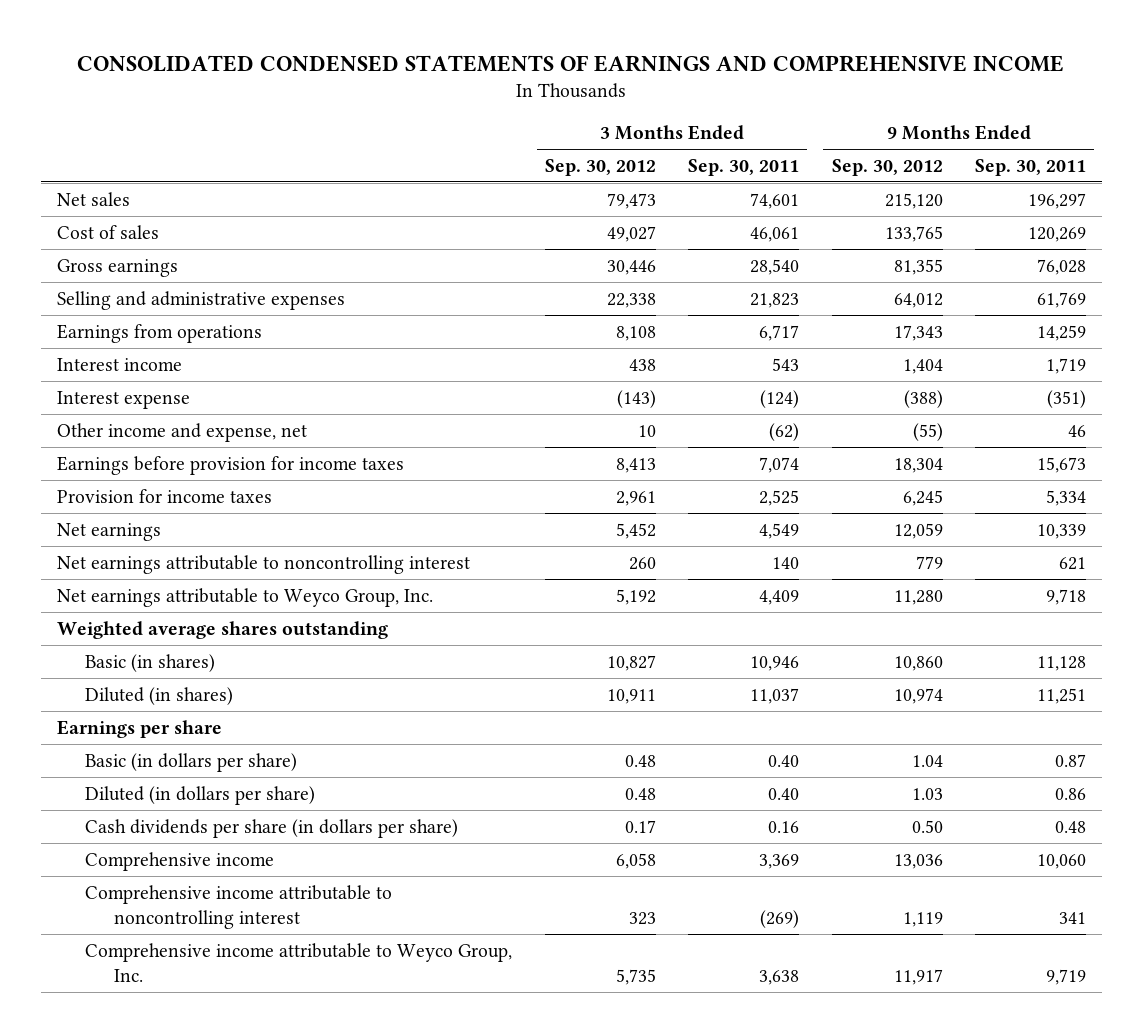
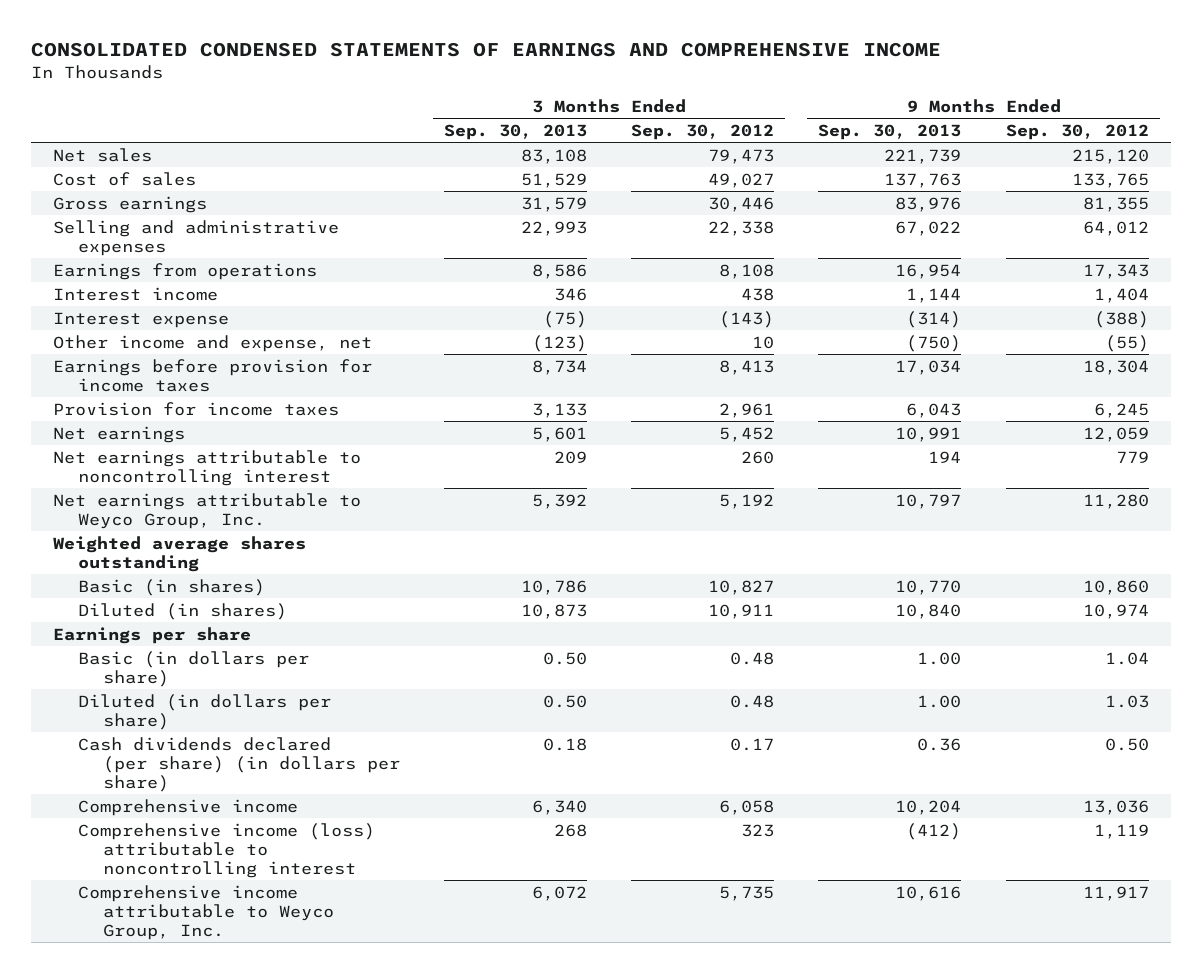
- | 3 Months Ended Sep. 30, 2012 | 3 Months Ended Sep. 30, 2011 | 9 Months Ended Sep. 30, 2012 | 9 Months Ended Sep. 30, 2011
+ | 3 Months Ended Sep. 30, 2013 | 3 Months Ended Sep. 30, 2012 | 9 Months Ended Sep. 30, 2013 | 9 Months Ended Sep. 30, 2012
- Cash dividends per share (in dollars per share) | 0.17 | 0.16 | 0.50 | 0.48
+ Cash dividends declared (per share) (in dollars per share) | 0.18 | 0.17 | 0.36 | 0.50
- Comprehensive income attributable to noncontrolling interest | 323 | (269) | 1,119 | 341
+ Comprehensive income (loss) attributable to noncontrolling interest | 268 | 323 | (412) | 1,119

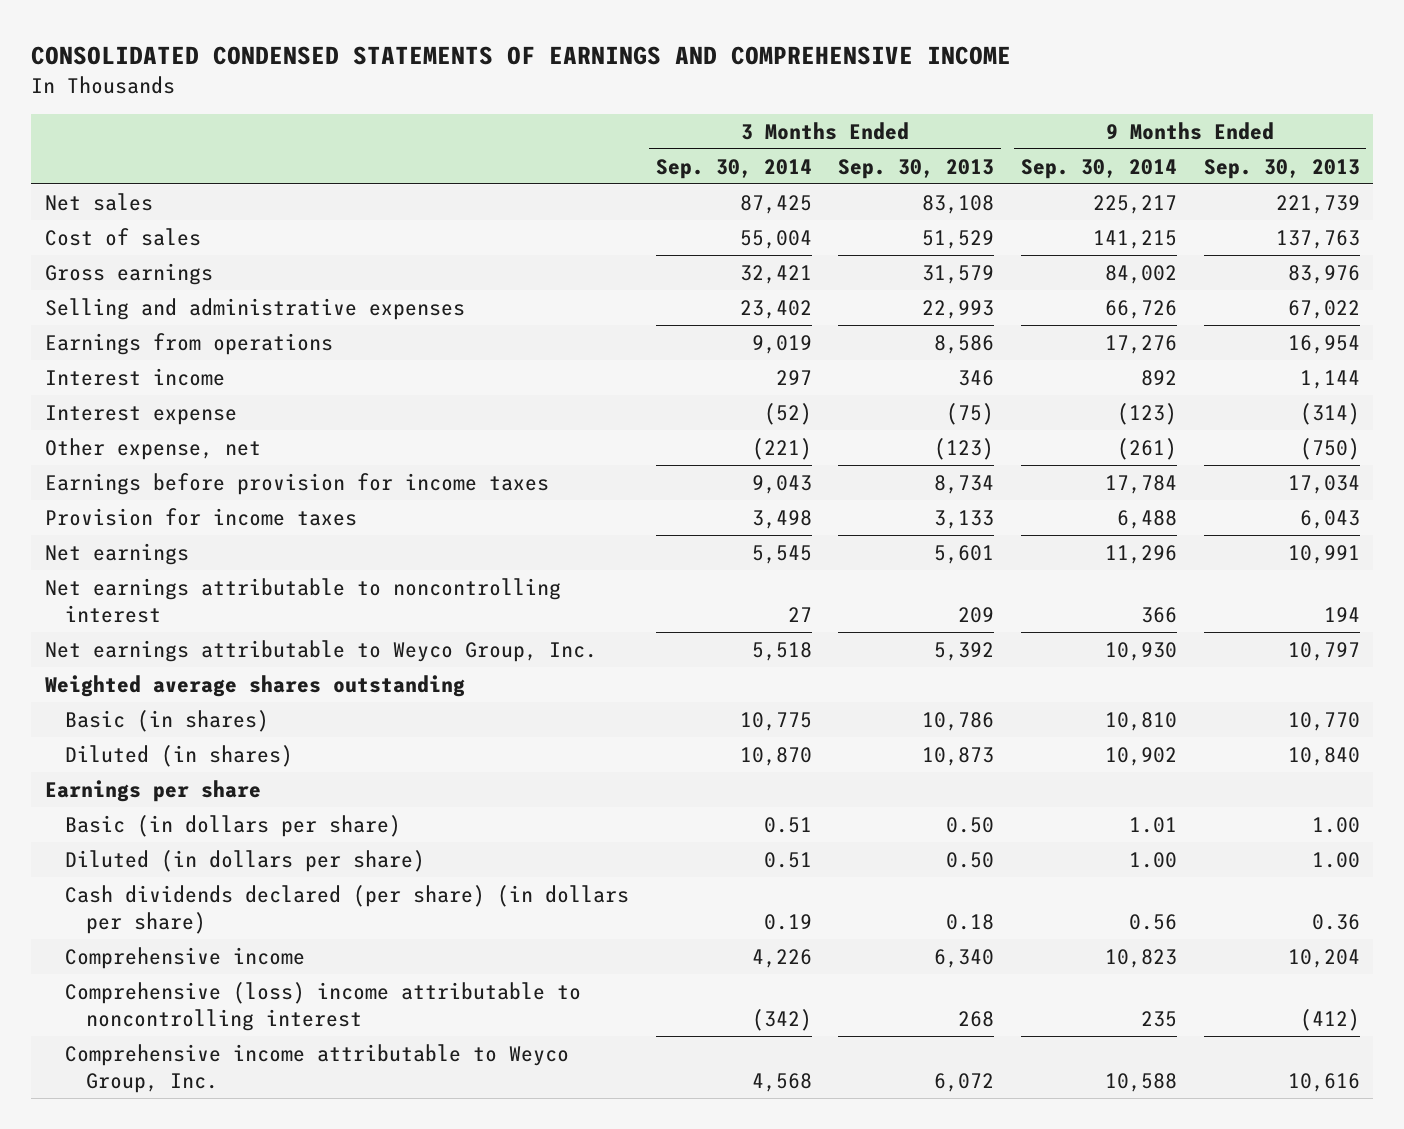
- | 3 Months Ended Sep. 30, 2013 | 3 Months Ended Sep. 30, 2012 | 9 Months Ended Sep. 30, 2013 | 9 Months Ended Sep. 30, 2012
+ | 3 Months Ended Sep. 30, 2014 | 3 Months Ended Sep. 30, 2013 | 9 Months Ended Sep. 30, 2014 | 9 Months Ended Sep. 30, 2013
- Other income and expense, net | (123) | 10 | (750) | (55)
+ Other expense, net | (221) | (123) | (261) | (750)
- Comprehensive income (loss) attributable to noncontrolling interest | 268 | 323 | (412) | 1,119
+ Comprehensive (loss) income attributable to noncontrolling interest | (342) | 268 | 235 | (412)

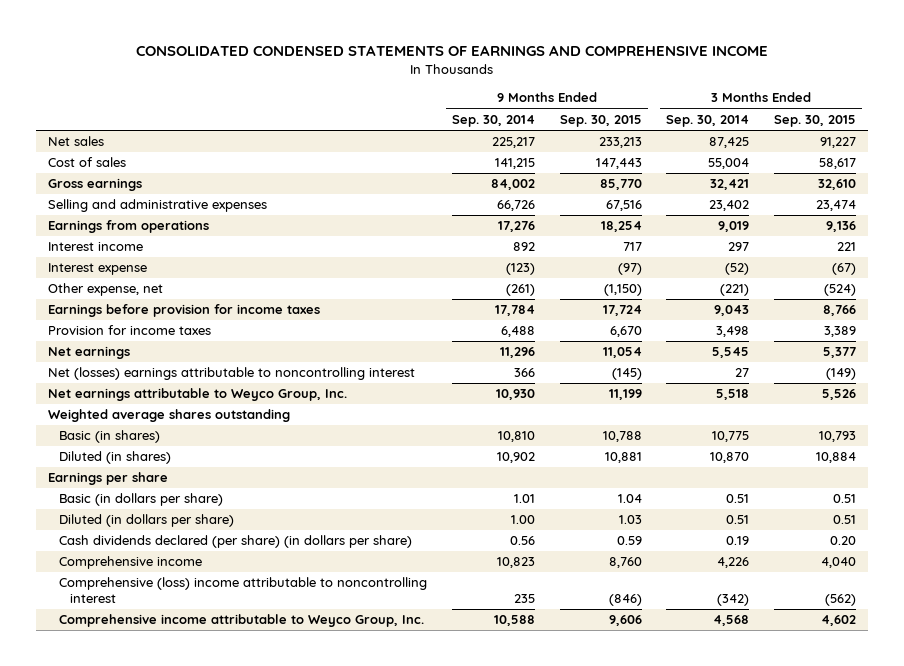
- | 3 Months Ended Sep. 30, 2014 | 3 Months Ended Sep. 30, 2013 | 9 Months Ended Sep. 30, 2014 | 9 Months Ended Sep. 30, 2013
+ | 9 Months Ended Sep. 30, 2014 | 9 Months Ended Sep. 30, 2015 | 3 Months Ended Sep. 30, 2014 | 3 Months Ended Sep. 30, 2015
- Net earnings attributable to noncontrolling interest | 27 | 209 | 366 | 194
+ Net (losses) earnings attributable to noncontrolling interest | 366 | (145) | 27 | (149)

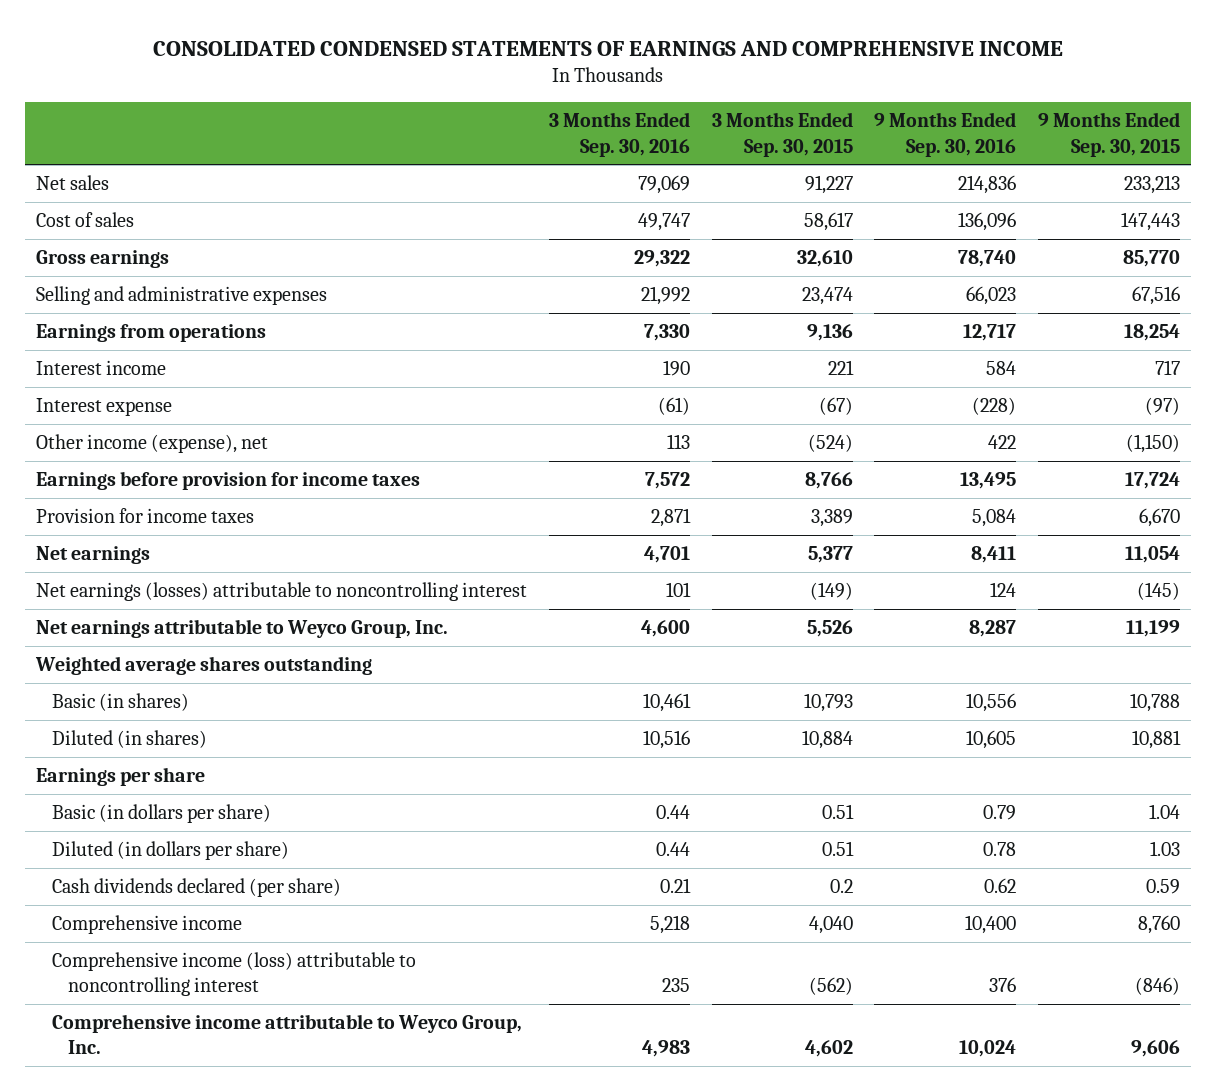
- | 9 Months Ended Sep. 30, 2014 | 9 Months Ended Sep. 30, 2015 | 3 Months Ended Sep. 30, 2014 | 3 Months Ended Sep. 30, 2015
+ | 3 Months Ended Sep. 30, 2016 | 3 Months Ended Sep. 30, 2015 | 9 Months Ended Sep. 30, 2016 | 9 Months Ended Sep. 30, 2015
- Other expense, net | (261) | (1,150) | (221) | (524)
+ Other income (expense), net | 113 | (524) | 422 | (1,150)
- Net (losses) earnings attributable to noncontrolling interest | 366 | (145) | 27 | (149)
+ Net earnings (losses) attributable to noncontrolling interest | 101 | (149) | 124 | (145)
- Cash dividends declared (per share) (in dollars per share) | 0.56 | 0.59 | 0.19 | 0.20
+ Cash dividends declared (per share) | 0.21 | 0.2 | 0.62 | 0.59
- Comprehensive (loss) income attributable to noncontrolling interest | 235 | (846) | (342) | (562)
+ Comprehensive income (loss) attributable to noncontrolling interest | 235 | (562) | 376 | (846)

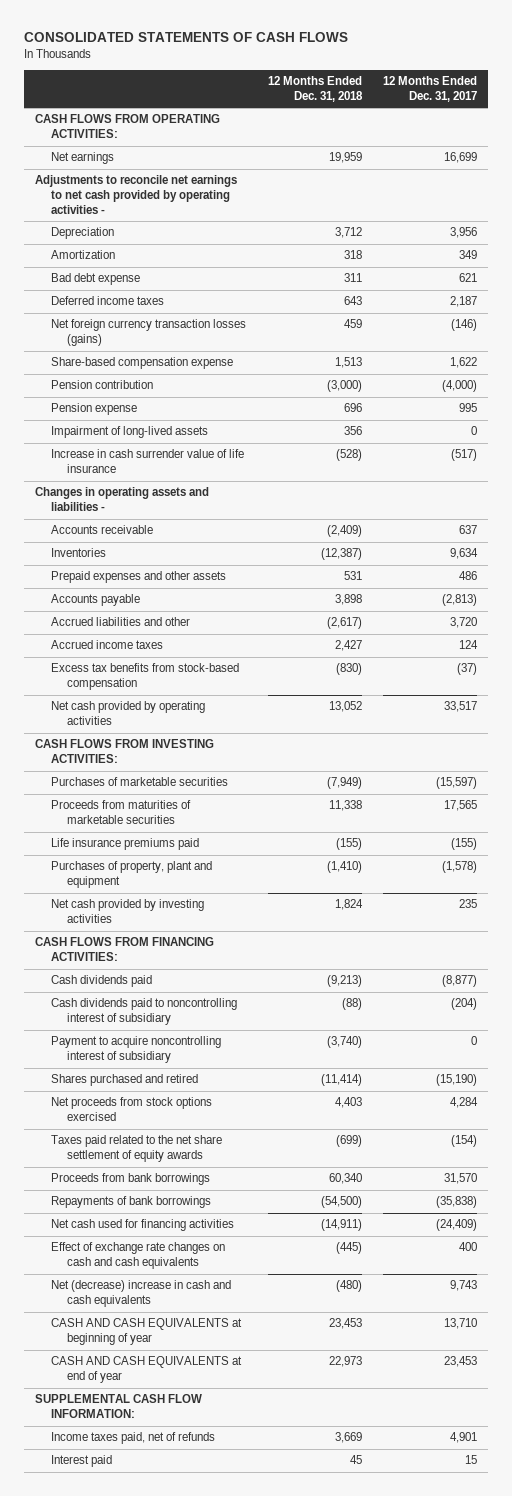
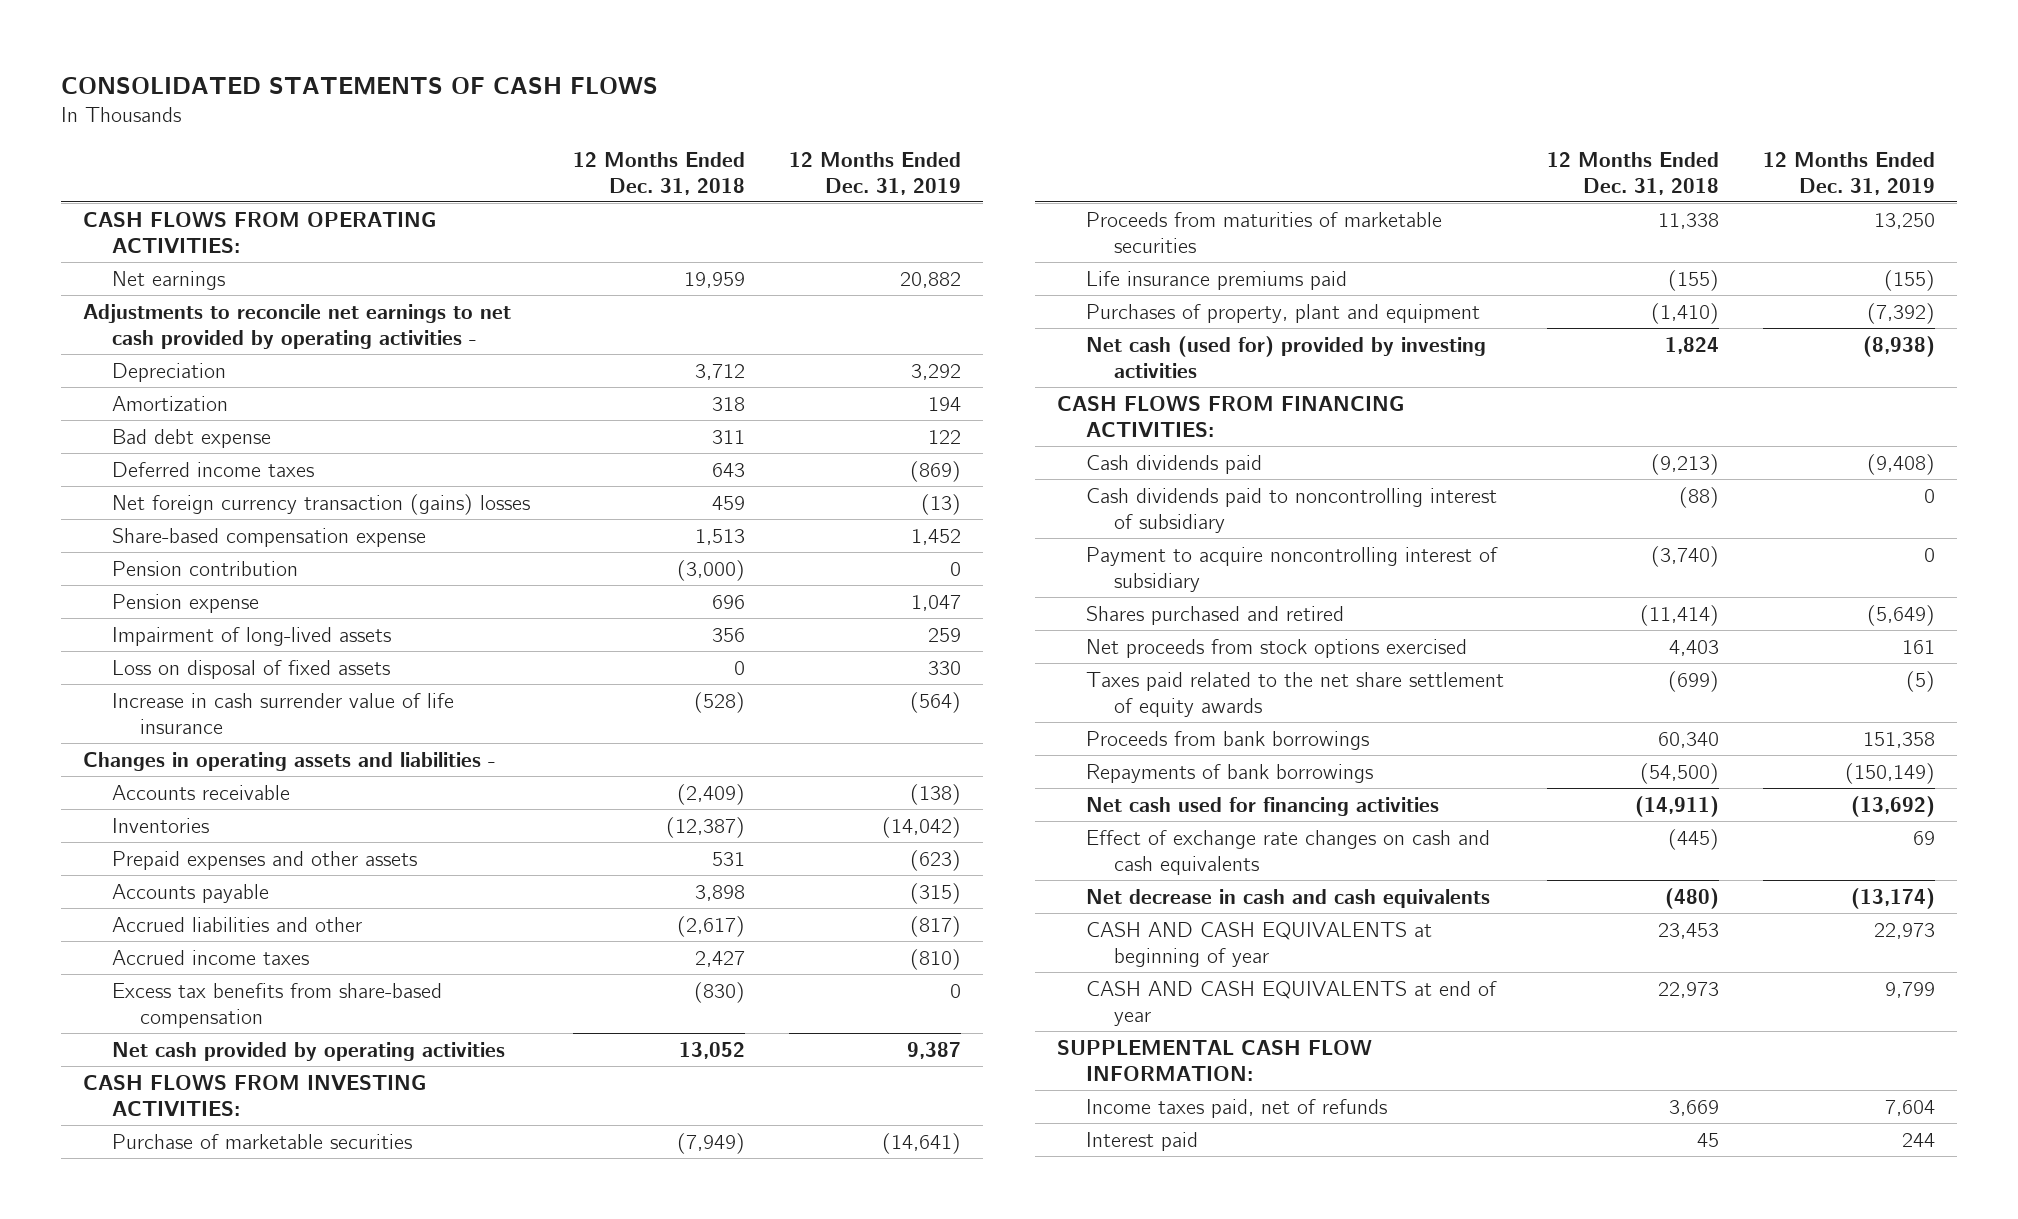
- | 12 Months Ended Dec. 31, 2018 | 12 Months Ended Dec. 31, 2017
+ | 12 Months Ended Dec. 31, 2018 | 12 Months Ended Dec. 31, 2019
- Net foreign currency transaction losses (gains) | 459 | (146)
+ Net foreign currency transaction (gains) losses | 459 | (13)
+ Loss on disposal of fixed assets | 0 | 330
- Excess tax benefits from stock-based compensation | (830) | (37)
+ Excess tax benefits from share-based compensation | (830) | 0
- Purchases of marketable securities | (7,949) | (15,597)
+ Purchase of marketable securities | (7,949) | (14,641)
- Net cash provided by investing activities | 1,824 | 235
+ Net cash (used for) provided by investing activities | 1,824 | (8,938)
- Net (decrease) increase in cash and cash equivalents | (480) | 9,743
+ Net decrease in cash and cash equivalents | (480) | (13,174)

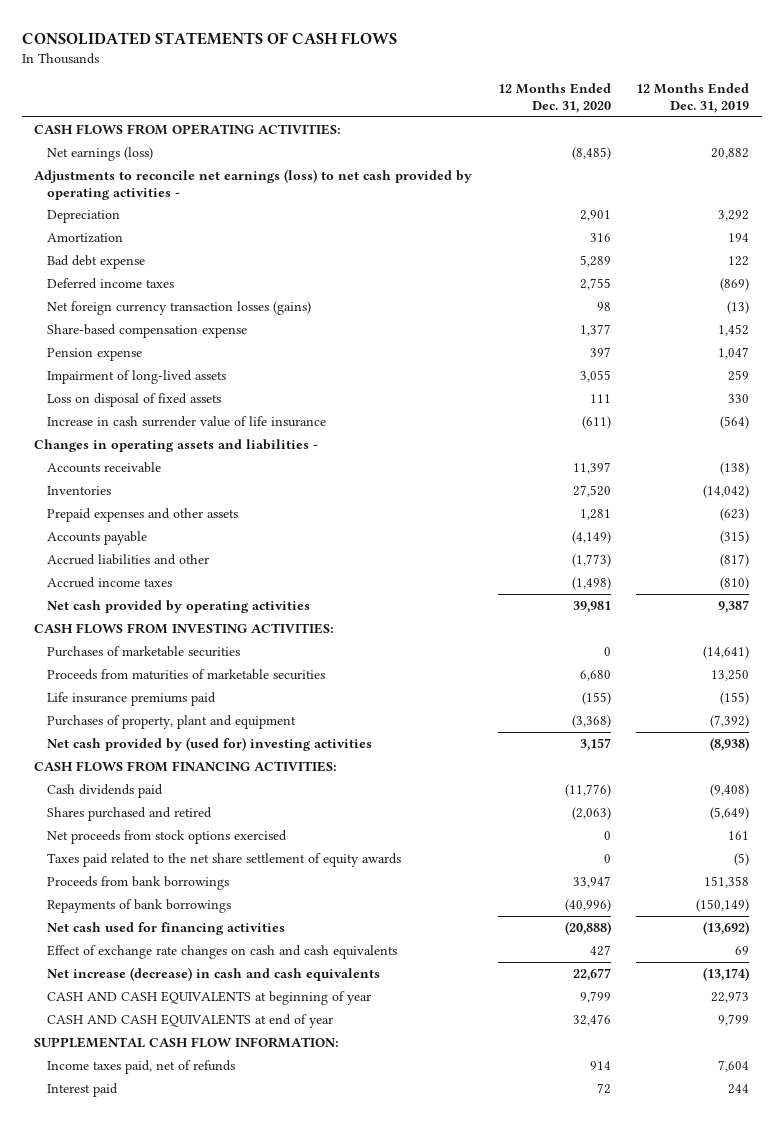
- | 12 Months Ended Dec. 31, 2018 | 12 Months Ended Dec. 31, 2019
+ | 12 Months Ended Dec. 31, 2020 | 12 Months Ended Dec. 31, 2019
- Net earnings | 19,959 | 20,882
- Adjustments to reconcile net earnings to net cash provided by operating activities -
+ Net earnings (loss) | (8,485) | 20,882
+ Adjustments to reconcile net earnings (loss) to net cash provided by operating activities -
- Net foreign currency transaction (gains) losses | 459 | (13)
+ Net foreign currency transaction losses (gains) | 98 | (13)
- Pension contribution | (3,000) | 0
- Excess tax benefits from share-based compensation | (830) | 0
- Purchase of marketable securities | (7,949) | (14,641)
+ Purchases of marketable securities | 0 | (14,641)
- Net cash (used for) provided by investing activities | 1,824 | (8,938)
+ Net cash provided by (used for) investing activities | 3,157 | (8,938)
- Cash dividends paid to noncontrolling interest of subsidiary | (88) | 0
- Payment to acquire noncontrolling interest of subsidiary | (3,740) | 0
- Net decrease in cash and cash equivalents | (480) | (13,174)
+ Net increase (decrease) in cash and cash equivalents | 22,677 | (13,174)

